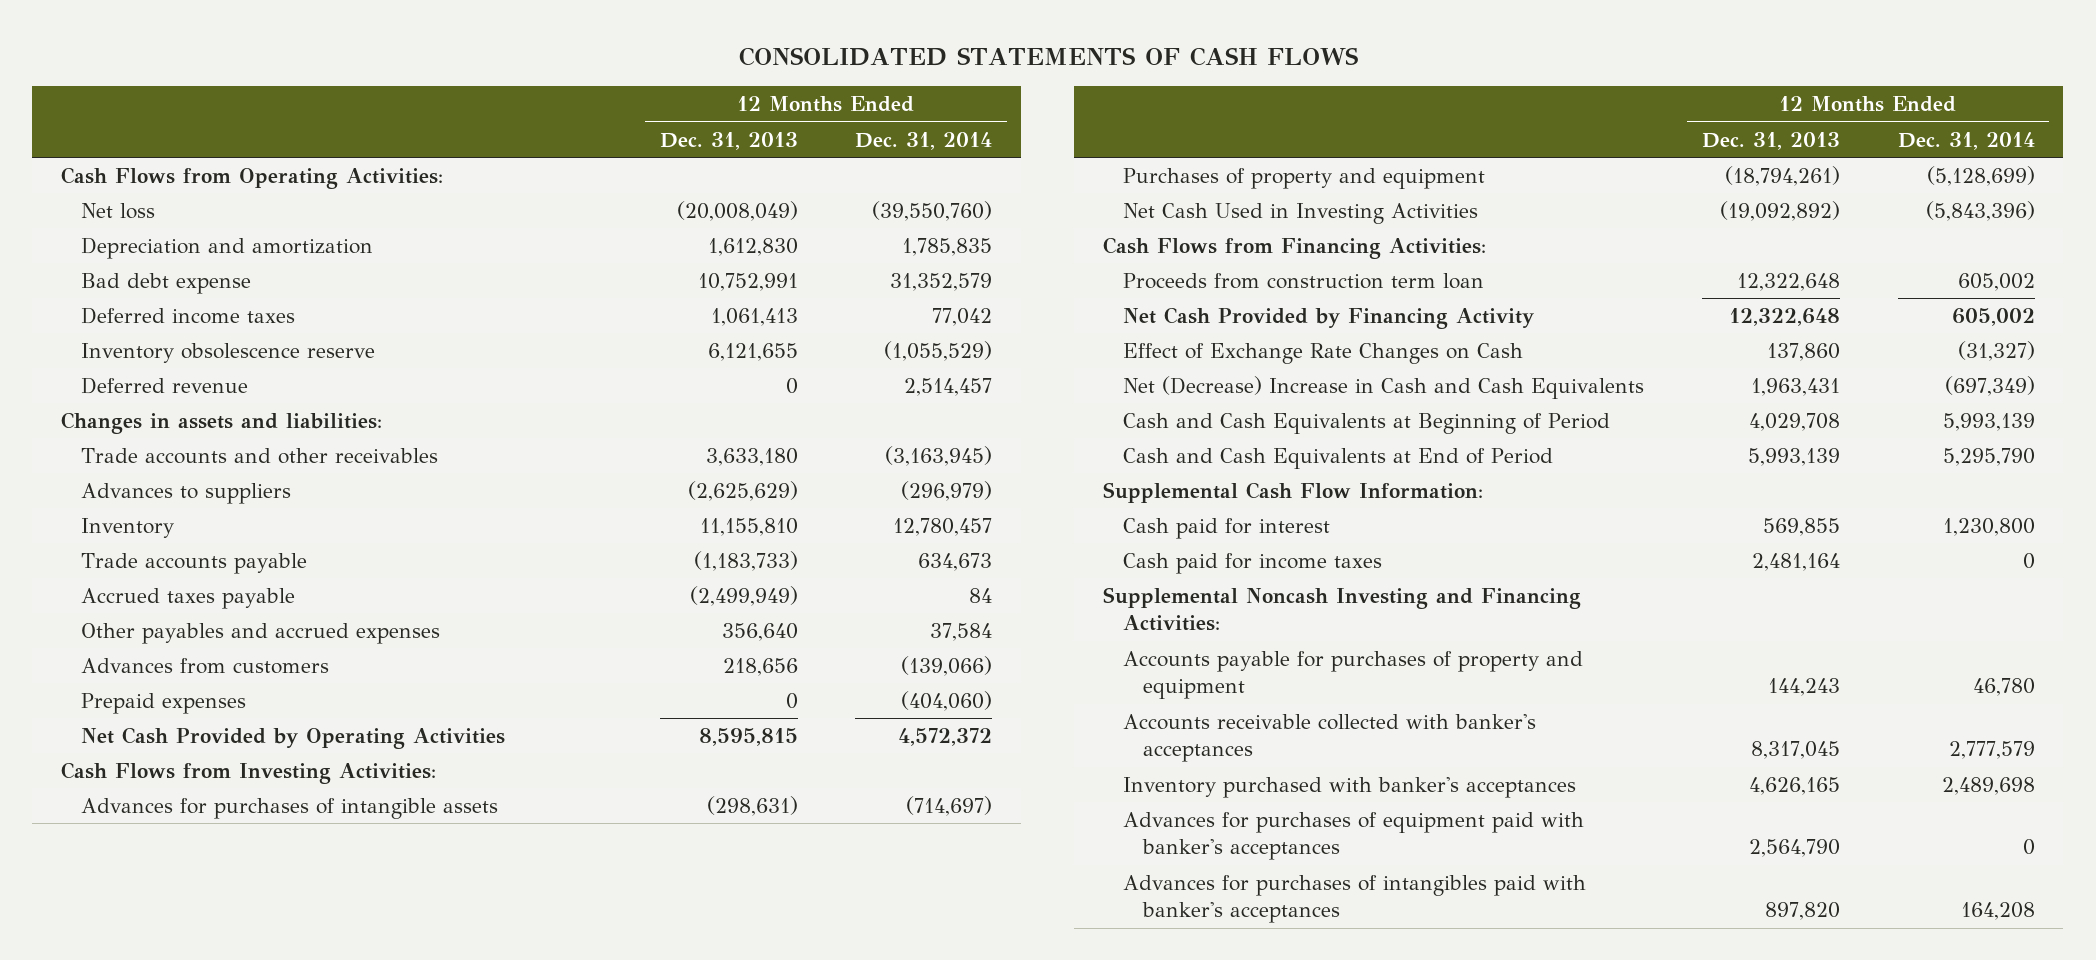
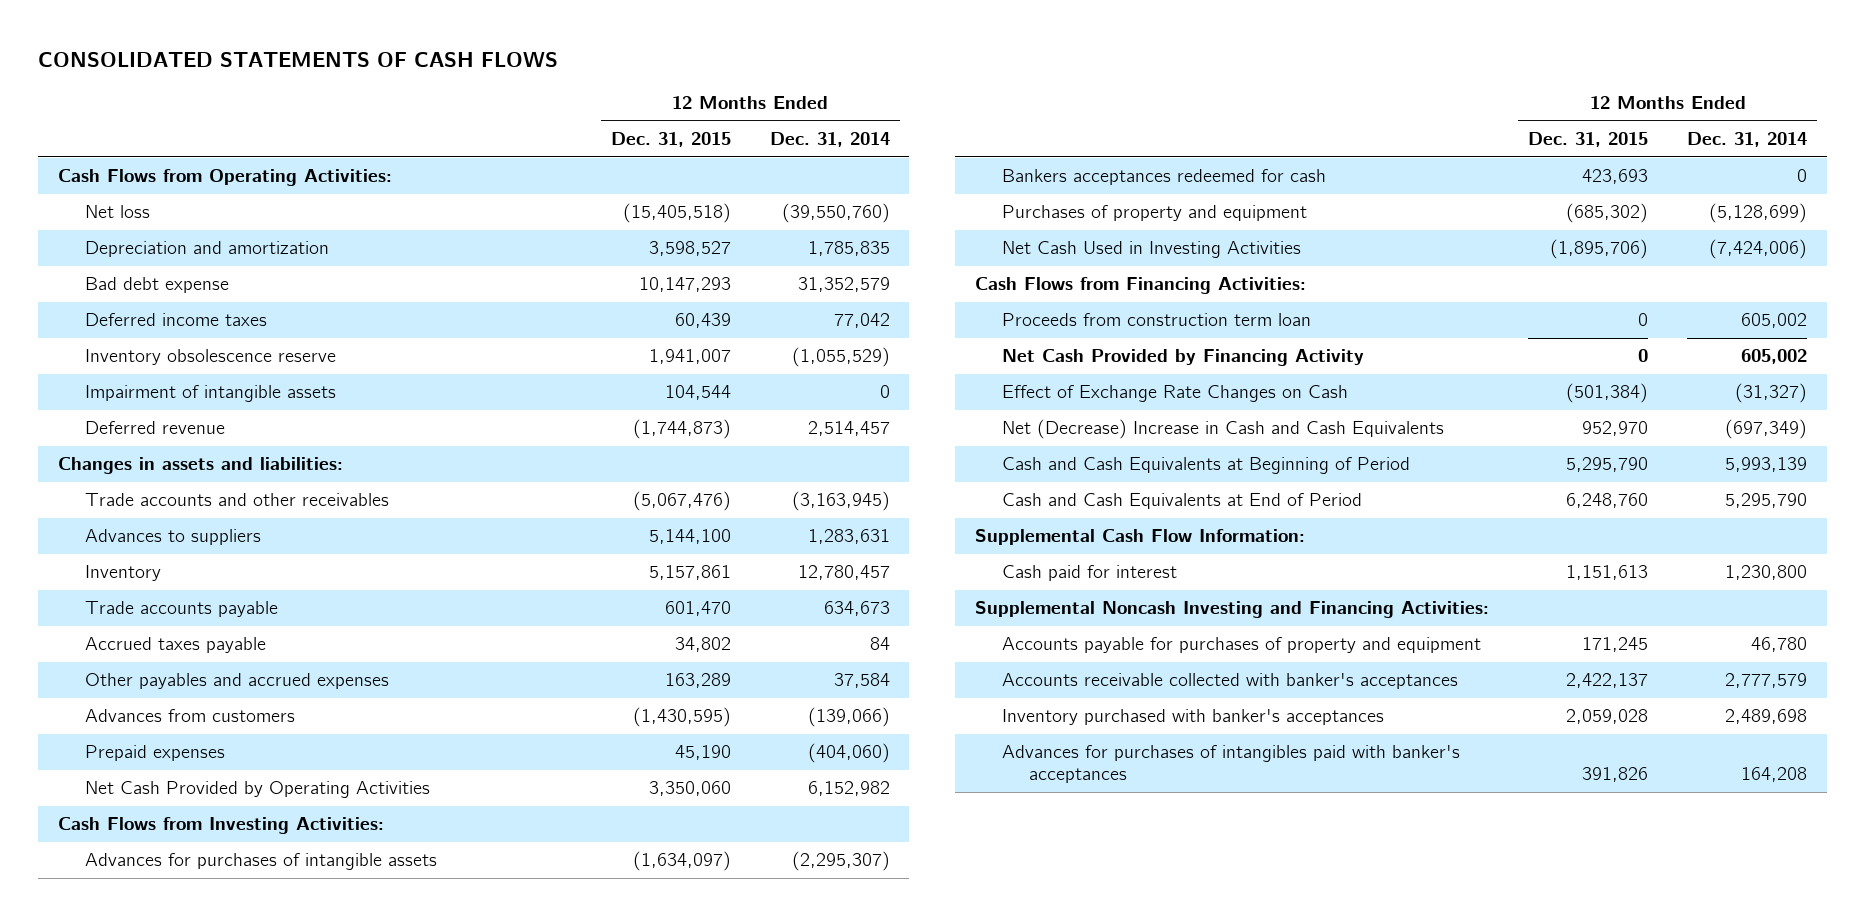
- | 12 Months Ended Dec. 31, 2013 | 12 Months Ended Dec. 31, 2014
+ | 12 Months Ended Dec. 31, 2015 | 12 Months Ended Dec. 31, 2014
+ Impairment of intangible assets | 104,544 | 0
- Advances to suppliers | (2,625,629) | (296,979)
+ Advances to suppliers | 5,144,100 | 1,283,631
- Net Cash Provided by Operating Activities | 8,595,815 | 4,572,372
+ Net Cash Provided by Operating Activities | 3,350,060 | 6,152,982
- Advances for purchases of intangible assets | (298,631) | (714,697)
+ Advances for purchases of intangible assets | (1,634,097) | (2,295,307)
+ Bankers acceptances redeemed for cash | 423,693 | 0
- Net Cash Used in Investing Activities | (19,092,892) | (5,843,396)
+ Net Cash Used in Investing Activities | (1,895,706) | (7,424,006)
- Cash paid for income taxes | 2,481,164 | 0
- Advances for purchases of equipment paid with banker's acceptances | 2,564,790 | 0

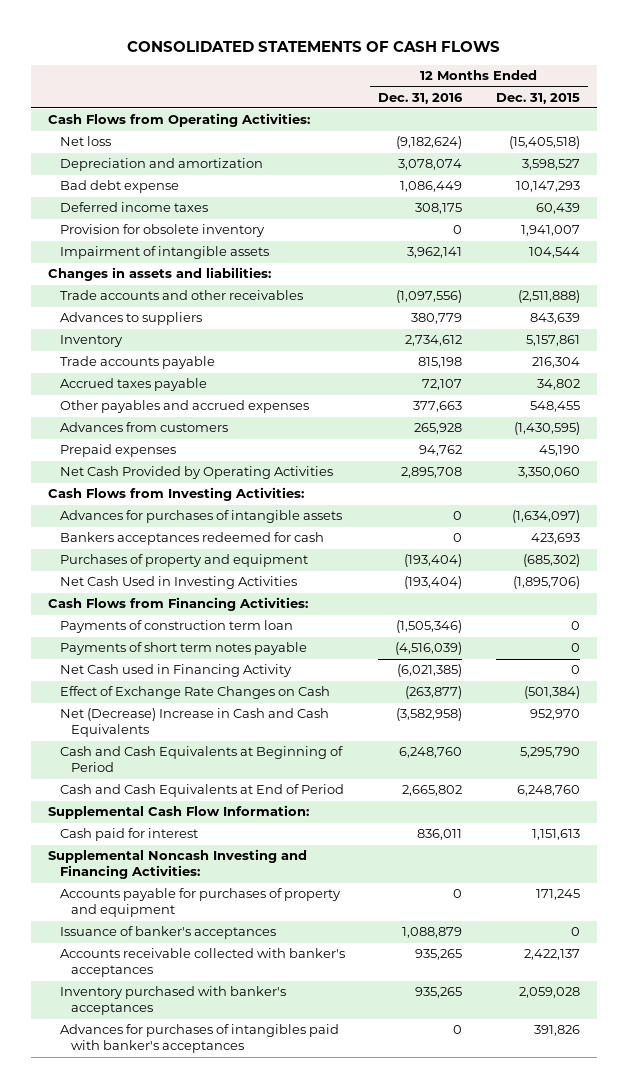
- | 12 Months Ended Dec. 31, 2015 | 12 Months Ended Dec. 31, 2014
+ | 12 Months Ended Dec. 31, 2016 | 12 Months Ended Dec. 31, 2015
- Inventory obsolescence reserve | 1,941,007 | (1,055,529)
+ Provision for obsolete inventory | 0 | 1,941,007
- Deferred revenue | (1,744,873) | 2,514,457
- Trade accounts and other receivables | (5,067,476) | (3,163,945)
- Advances to suppliers | 5,144,100 | 1,283,631
+ Trade accounts and other receivables | (1,097,556) | (2,511,888)
+ Advances to suppliers | 380,779 | 843,639
- Trade accounts payable | 601,470 | 634,673
+ Trade accounts payable | 815,198 | 216,304
- Other payables and accrued expenses | 163,289 | 37,584
+ Other payables and accrued expenses | 377,663 | 548,455
- Proceeds from construction term loan | 0 | 605,002
- Net Cash Provided by Financing Activity | 0 | 605,002
+ Payments of construction term loan | (1,505,346) | 0
+ Payments of short term notes payable | (4,516,039) | 0
+ Net Cash used in Financing Activity | (6,021,385) | 0
+ Issuance of banker's acceptances | 1,088,879 | 0

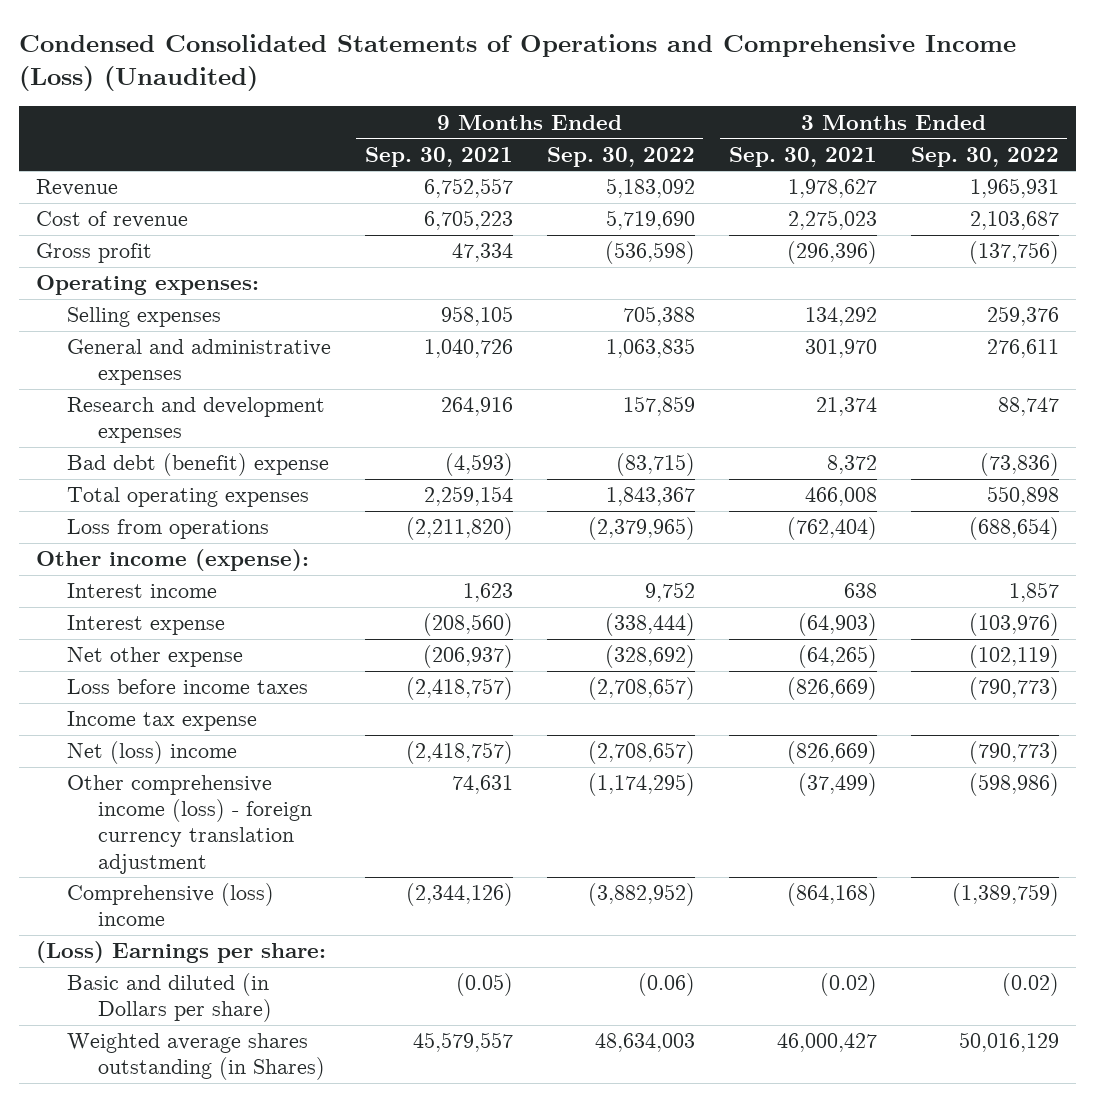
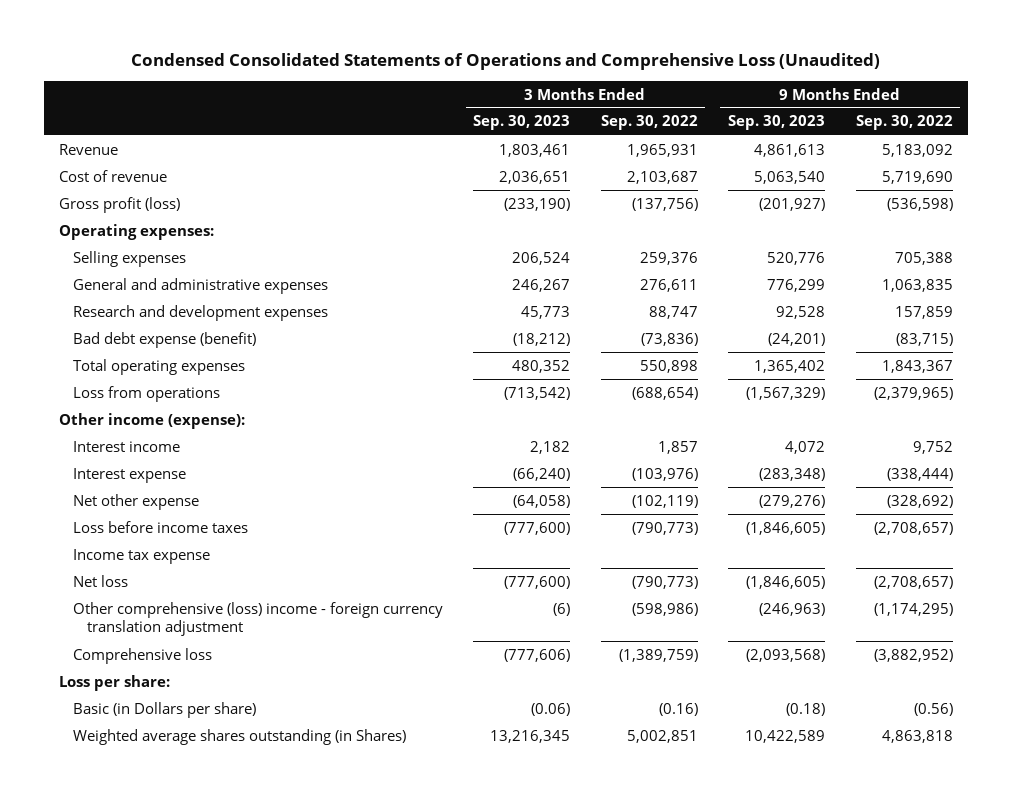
- Condensed Consolidated Statements of Operations and Comprehensive Income (Loss) (Unaudited)
+ Condensed Consolidated Statements of Operations and Comprehensive Loss (Unaudited)
- | 9 Months Ended Sep. 30, 2021 | 9 Months Ended Sep. 30, 2022 | 3 Months Ended Sep. 30, 2021 | 3 Months Ended Sep. 30, 2022
+ | 3 Months Ended Sep. 30, 2023 | 3 Months Ended Sep. 30, 2022 | 9 Months Ended Sep. 30, 2023 | 9 Months Ended Sep. 30, 2022
- Gross profit | 47,334 | (536,598) | (296,396) | (137,756)
+ Gross profit (loss) | (233,190) | (137,756) | (201,927) | (536,598)
- Bad debt (benefit) expense | (4,593) | (83,715) | 8,372 | (73,836)
+ Bad debt expense (benefit) | (18,212) | (73,836) | (24,201) | (83,715)
- Net (loss) income | (2,418,757) | (2,708,657) | (826,669) | (790,773)
- Other comprehensive income (loss) - foreign currency translation adjustment | 74,631 | (1,174,295) | (37,499) | (598,986)
- Comprehensive (loss) income | (2,344,126) | (3,882,952) | (864,168) | (1,389,759)
- (Loss) Earnings per share:
- Basic and diluted (in Dollars per share) | (0.05) | (0.06) | (0.02) | (0.02)
- Weighted average shares outstanding (in Shares) | 45,579,557 | 48,634,003 | 46,000,427 | 50,016,129
+ Net loss | (777,600) | (790,773) | (1,846,605) | (2,708,657)
+ Other comprehensive (loss) income - foreign currency translation adjustment | (6) | (598,986) | (246,963) | (1,174,295)
+ Comprehensive loss | (777,606) | (1,389,759) | (2,093,568) | (3,882,952)
+ Loss per share:
+ Basic (in Dollars per share) | (0.06) | (0.16) | (0.18) | (0.56)
+ Weighted average shares outstanding (in Shares) | 13,216,345 | 5,002,851 | 10,422,589 | 4,863,818

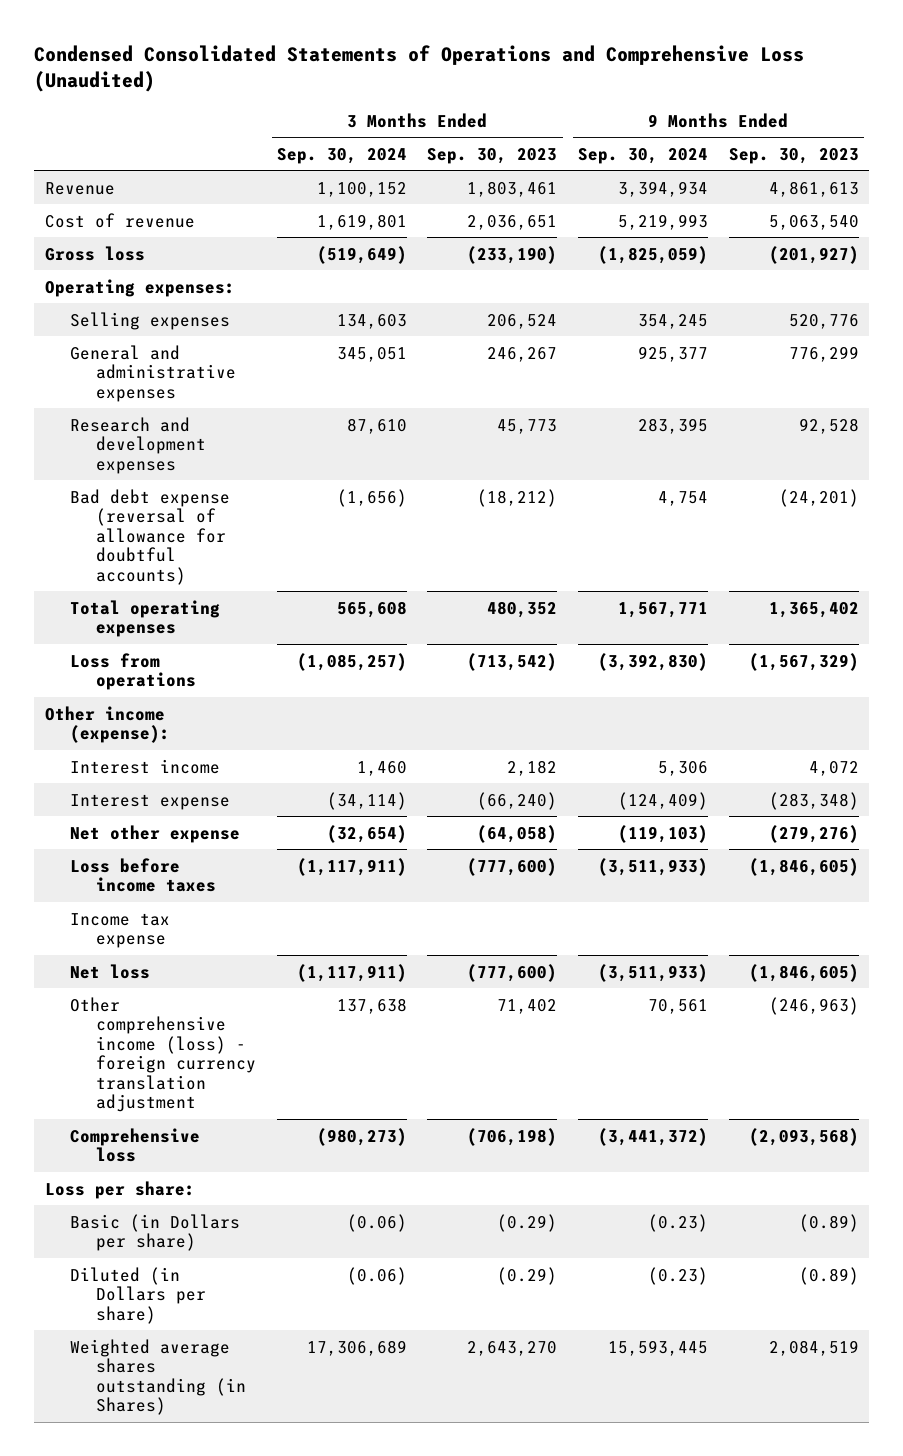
- | 3 Months Ended Sep. 30, 2023 | 3 Months Ended Sep. 30, 2022 | 9 Months Ended Sep. 30, 2023 | 9 Months Ended Sep. 30, 2022
+ | 3 Months Ended Sep. 30, 2024 | 3 Months Ended Sep. 30, 2023 | 9 Months Ended Sep. 30, 2024 | 9 Months Ended Sep. 30, 2023
- Gross profit (loss) | (233,190) | (137,756) | (201,927) | (536,598)
+ Gross loss | (519,649) | (233,190) | (1,825,059) | (201,927)
- Bad debt expense (benefit) | (18,212) | (73,836) | (24,201) | (83,715)
+ Bad debt expense (reversal of allowance for doubtful accounts) | (1,656) | (18,212) | 4,754 | (24,201)
- Other comprehensive (loss) income - foreign currency translation adjustment | (6) | (598,986) | (246,963) | (1,174,295)
- Comprehensive loss | (777,606) | (1,389,759) | (2,093,568) | (3,882,952)
+ Other comprehensive income (loss) - foreign currency translation adjustment | 137,638 | 71,402 | 70,561 | (246,963)
+ Comprehensive loss | (980,273) | (706,198) | (3,441,372) | (2,093,568)
- Basic (in Dollars per share) | (0.06) | (0.16) | (0.18) | (0.56)
- Weighted average shares outstanding (in Shares) | 13,216,345 | 5,002,851 | 10,422,589 | 4,863,818
+ Basic (in Dollars per share) | (0.06) | (0.29) | (0.23) | (0.89)
+ Diluted (in Dollars per share) | (0.06) | (0.29) | (0.23) | (0.89)
+ Weighted average shares outstanding (in Shares) | 17,306,689 | 2,643,270 | 15,593,445 | 2,084,519

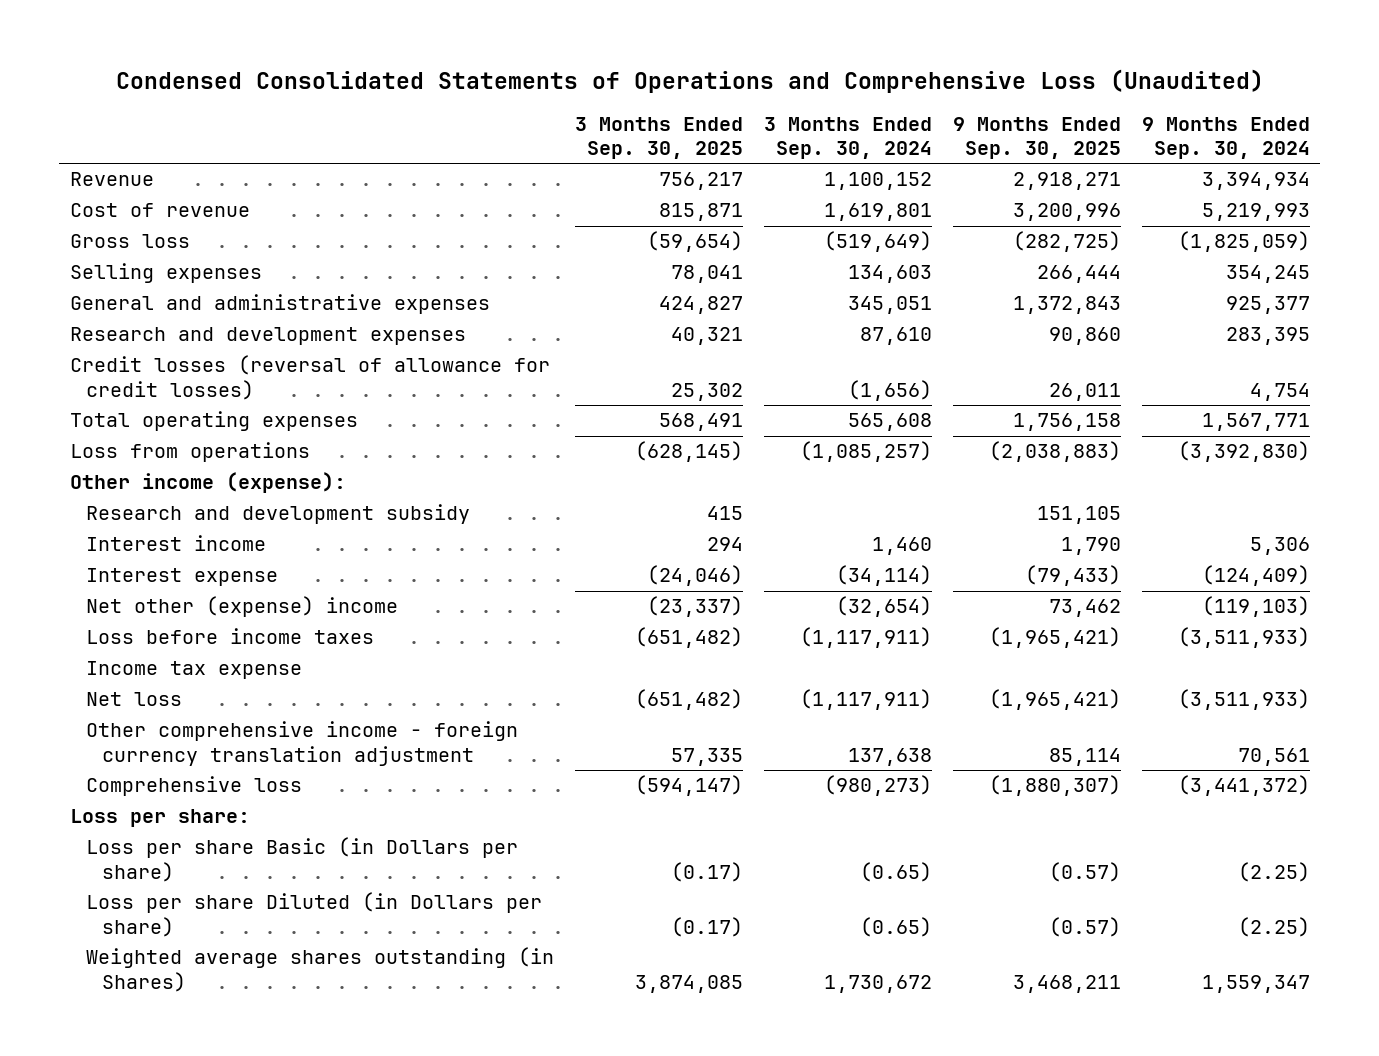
- | 3 Months Ended Sep. 30, 2024 | 3 Months Ended Sep. 30, 2023 | 9 Months Ended Sep. 30, 2024 | 9 Months Ended Sep. 30, 2023
+ | 3 Months Ended Sep. 30, 2025 | 3 Months Ended Sep. 30, 2024 | 9 Months Ended Sep. 30, 2025 | 9 Months Ended Sep. 30, 2024
- Operating expenses:
- Bad debt expense (reversal of allowance for doubtful accounts) | (1,656) | (18,212) | 4,754 | (24,201)
+ Credit losses (reversal of allowance for credit losses) | 25,302 | (1,656) | 26,011 | 4,754
+ Research and development subsidy | 415 | | 151,105 |
- Net other expense | (32,654) | (64,058) | (119,103) | (279,276)
+ Net other (expense) income | (23,337) | (32,654) | 73,462 | (119,103)
- Other comprehensive income (loss) - foreign currency translation adjustment | 137,638 | 71,402 | 70,561 | (246,963)
+ Other comprehensive income - foreign currency translation adjustment | 57,335 | 137,638 | 85,114 | 70,561
- Basic (in Dollars per share) | (0.06) | (0.29) | (0.23) | (0.89)
- Diluted (in Dollars per share) | (0.06) | (0.29) | (0.23) | (0.89)
- Weighted average shares outstanding (in Shares) | 17,306,689 | 2,643,270 | 15,593,445 | 2,084,519
+ Loss per share Basic (in Dollars per share) | (0.17) | (0.65) | (0.57) | (2.25)
+ Loss per share Diluted (in Dollars per share) | (0.17) | (0.65) | (0.57) | (2.25)
+ Weighted average shares outstanding (in Shares) | 3,874,085 | 1,730,672 | 3,468,211 | 1,559,347

